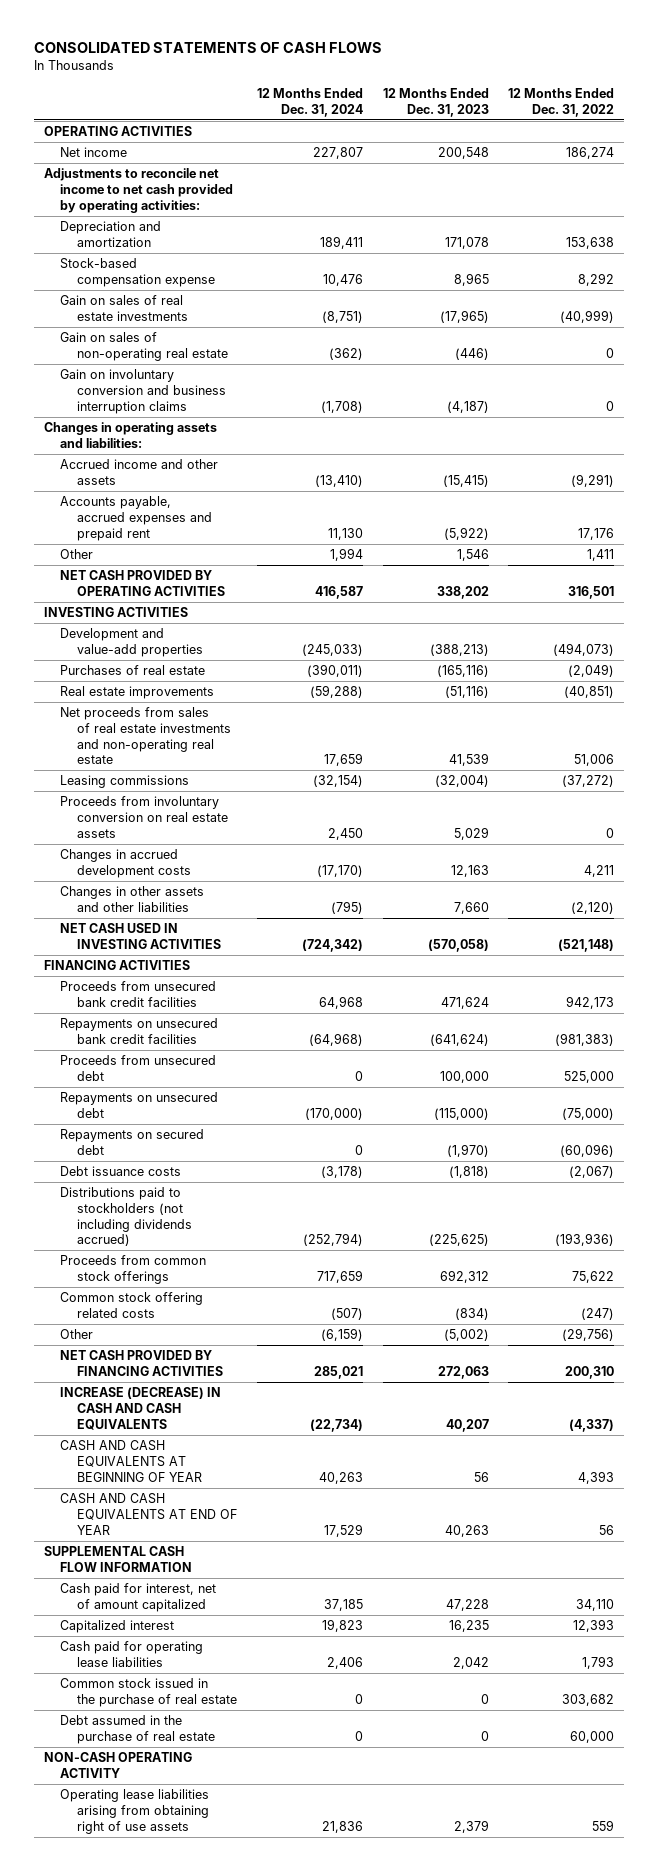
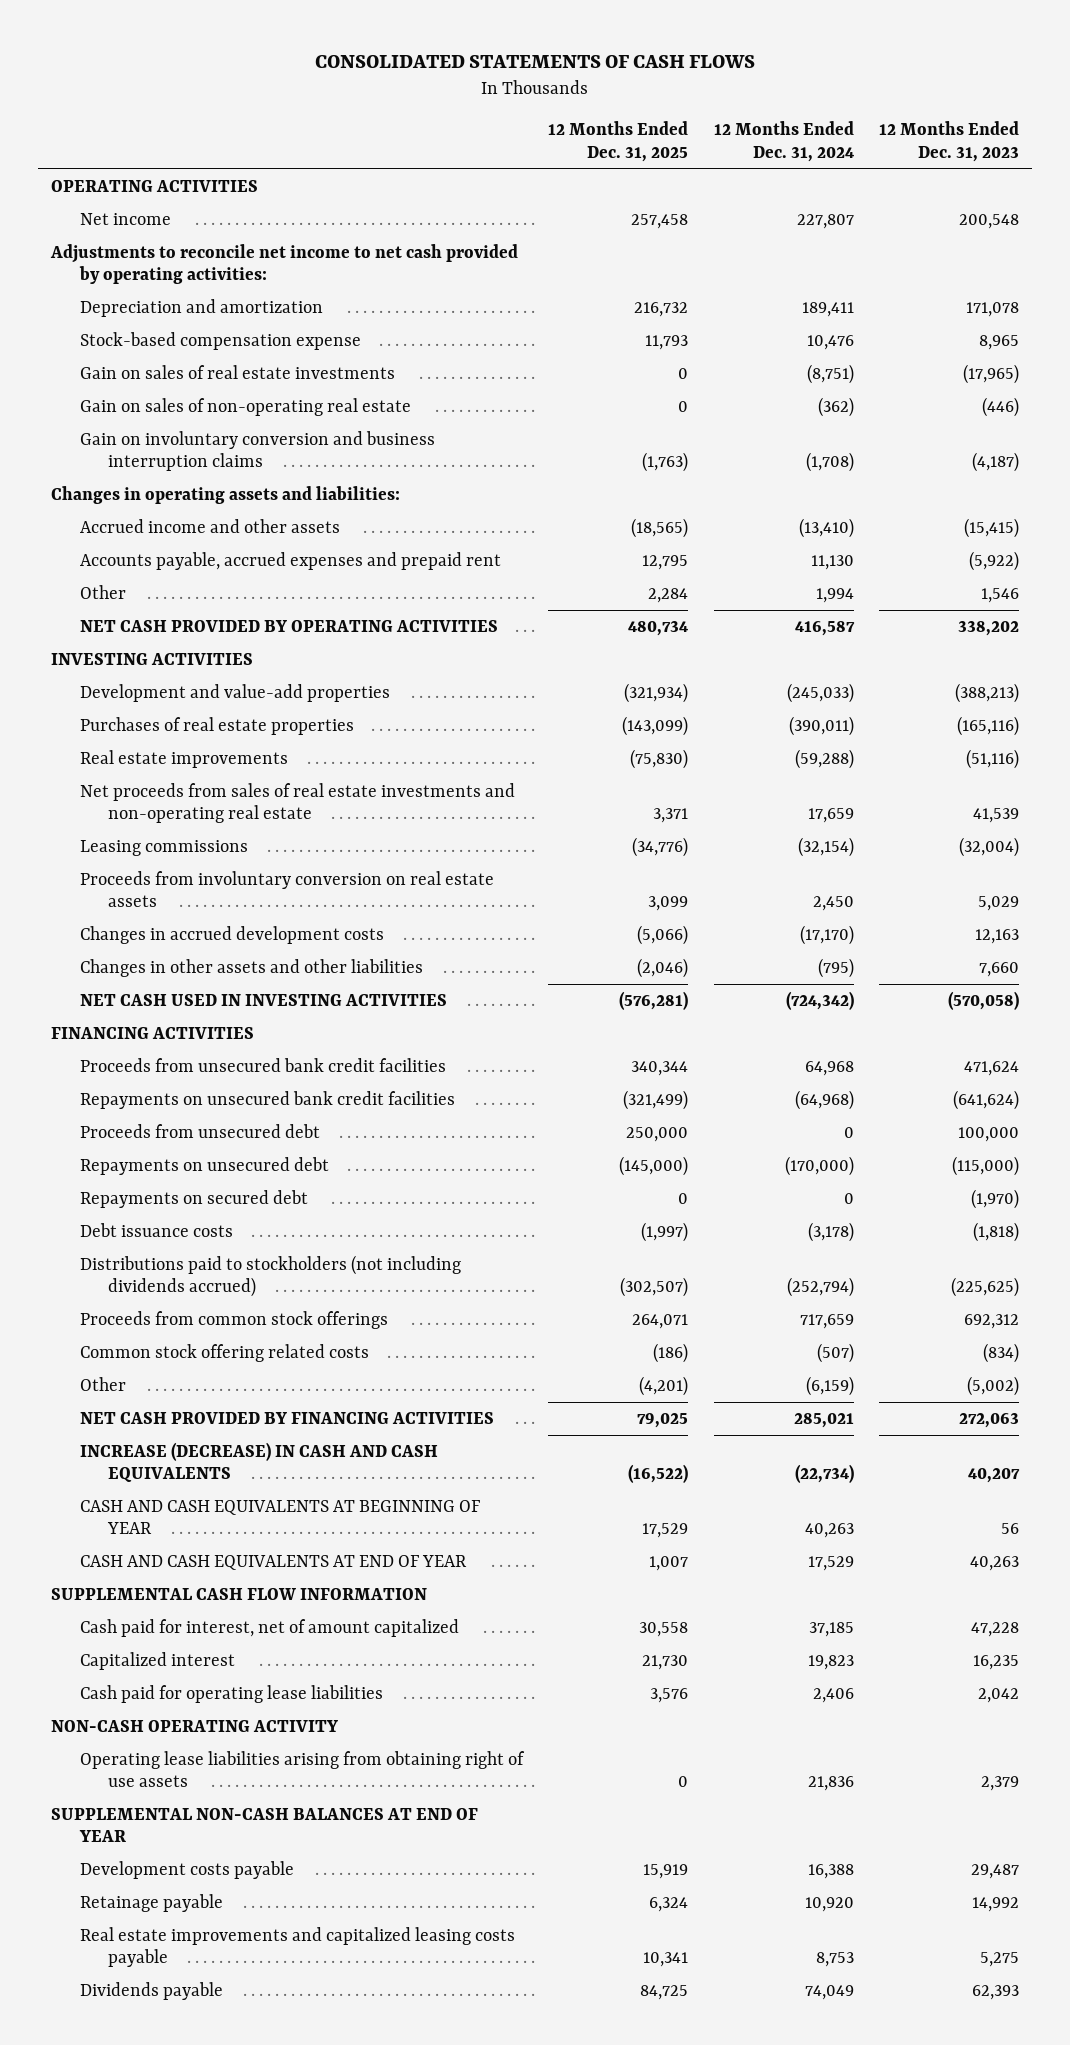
- | 12 Months Ended Dec. 31, 2024 | 12 Months Ended Dec. 31, 2023 | 12 Months Ended Dec. 31, 2022
+ | 12 Months Ended Dec. 31, 2025 | 12 Months Ended Dec. 31, 2024 | 12 Months Ended Dec. 31, 2023
- Purchases of real estate | (390,011) | (165,116) | (2,049)
+ Purchases of real estate properties | (143,099) | (390,011) | (165,116)
- Common stock issued in the purchase of real estate | 0 | 0 | 303,682
- Debt assumed in the purchase of real estate | 0 | 0 | 60,000
+ SUPPLEMENTAL NON-CASH BALANCES AT END OF YEAR
+ Development costs payable | 15,919 | 16,388 | 29,487
+ Retainage payable | 6,324 | 10,920 | 14,992
+ Real estate improvements and capitalized leasing costs payable | 10,341 | 8,753 | 5,275
+ Dividends payable | 84,725 | 74,049 | 62,393

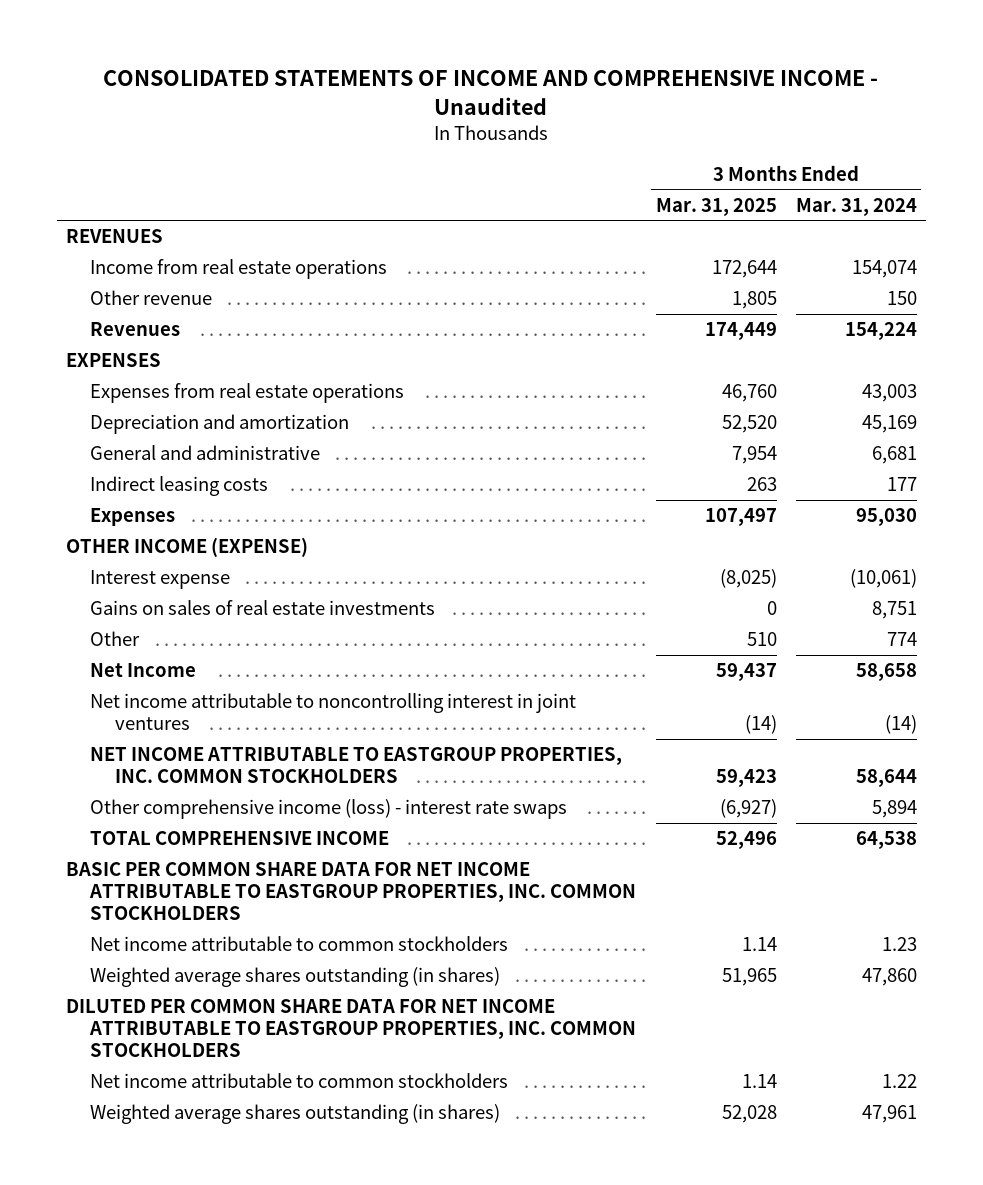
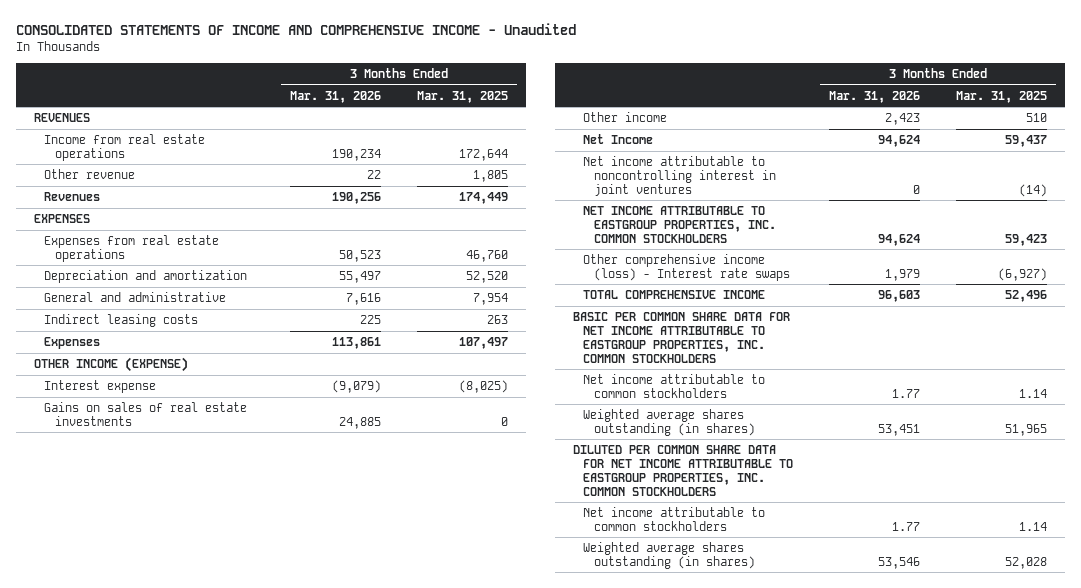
- | 3 Months Ended Mar. 31, 2025 | 3 Months Ended Mar. 31, 2024
+ | 3 Months Ended Mar. 31, 2026 | 3 Months Ended Mar. 31, 2025
- Other | 510 | 774
+ Other income | 2,423 | 510
- Other comprehensive income (loss) - interest rate swaps | (6,927) | 5,894
+ Other comprehensive income (loss) - Interest rate swaps | 1,979 | (6,927)

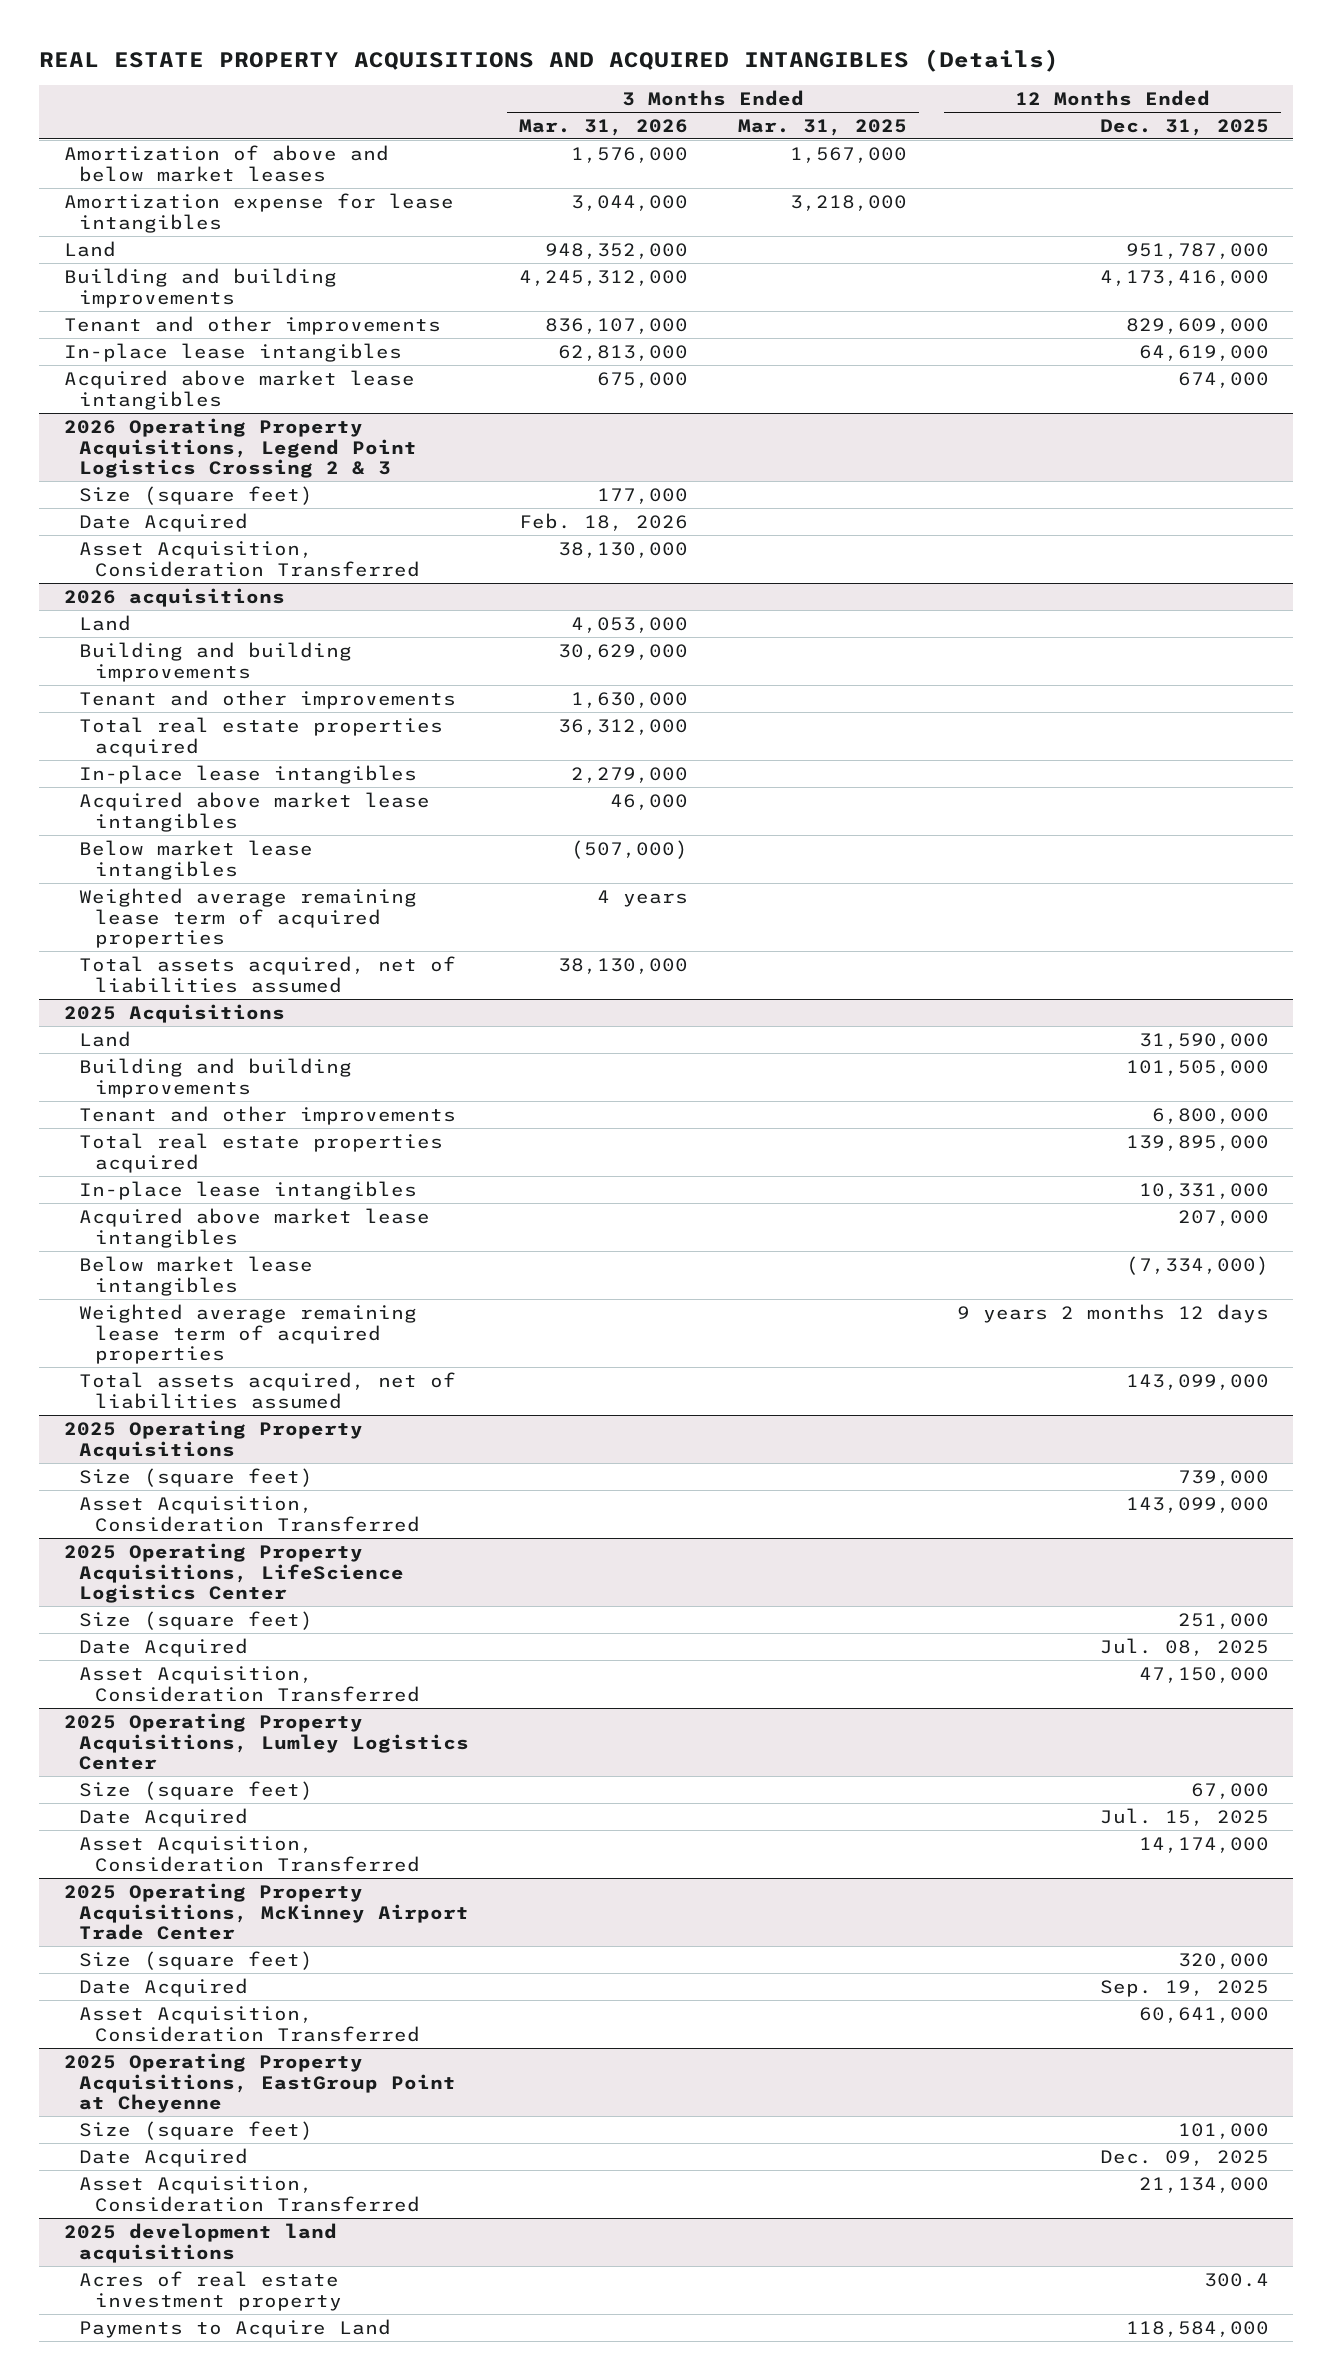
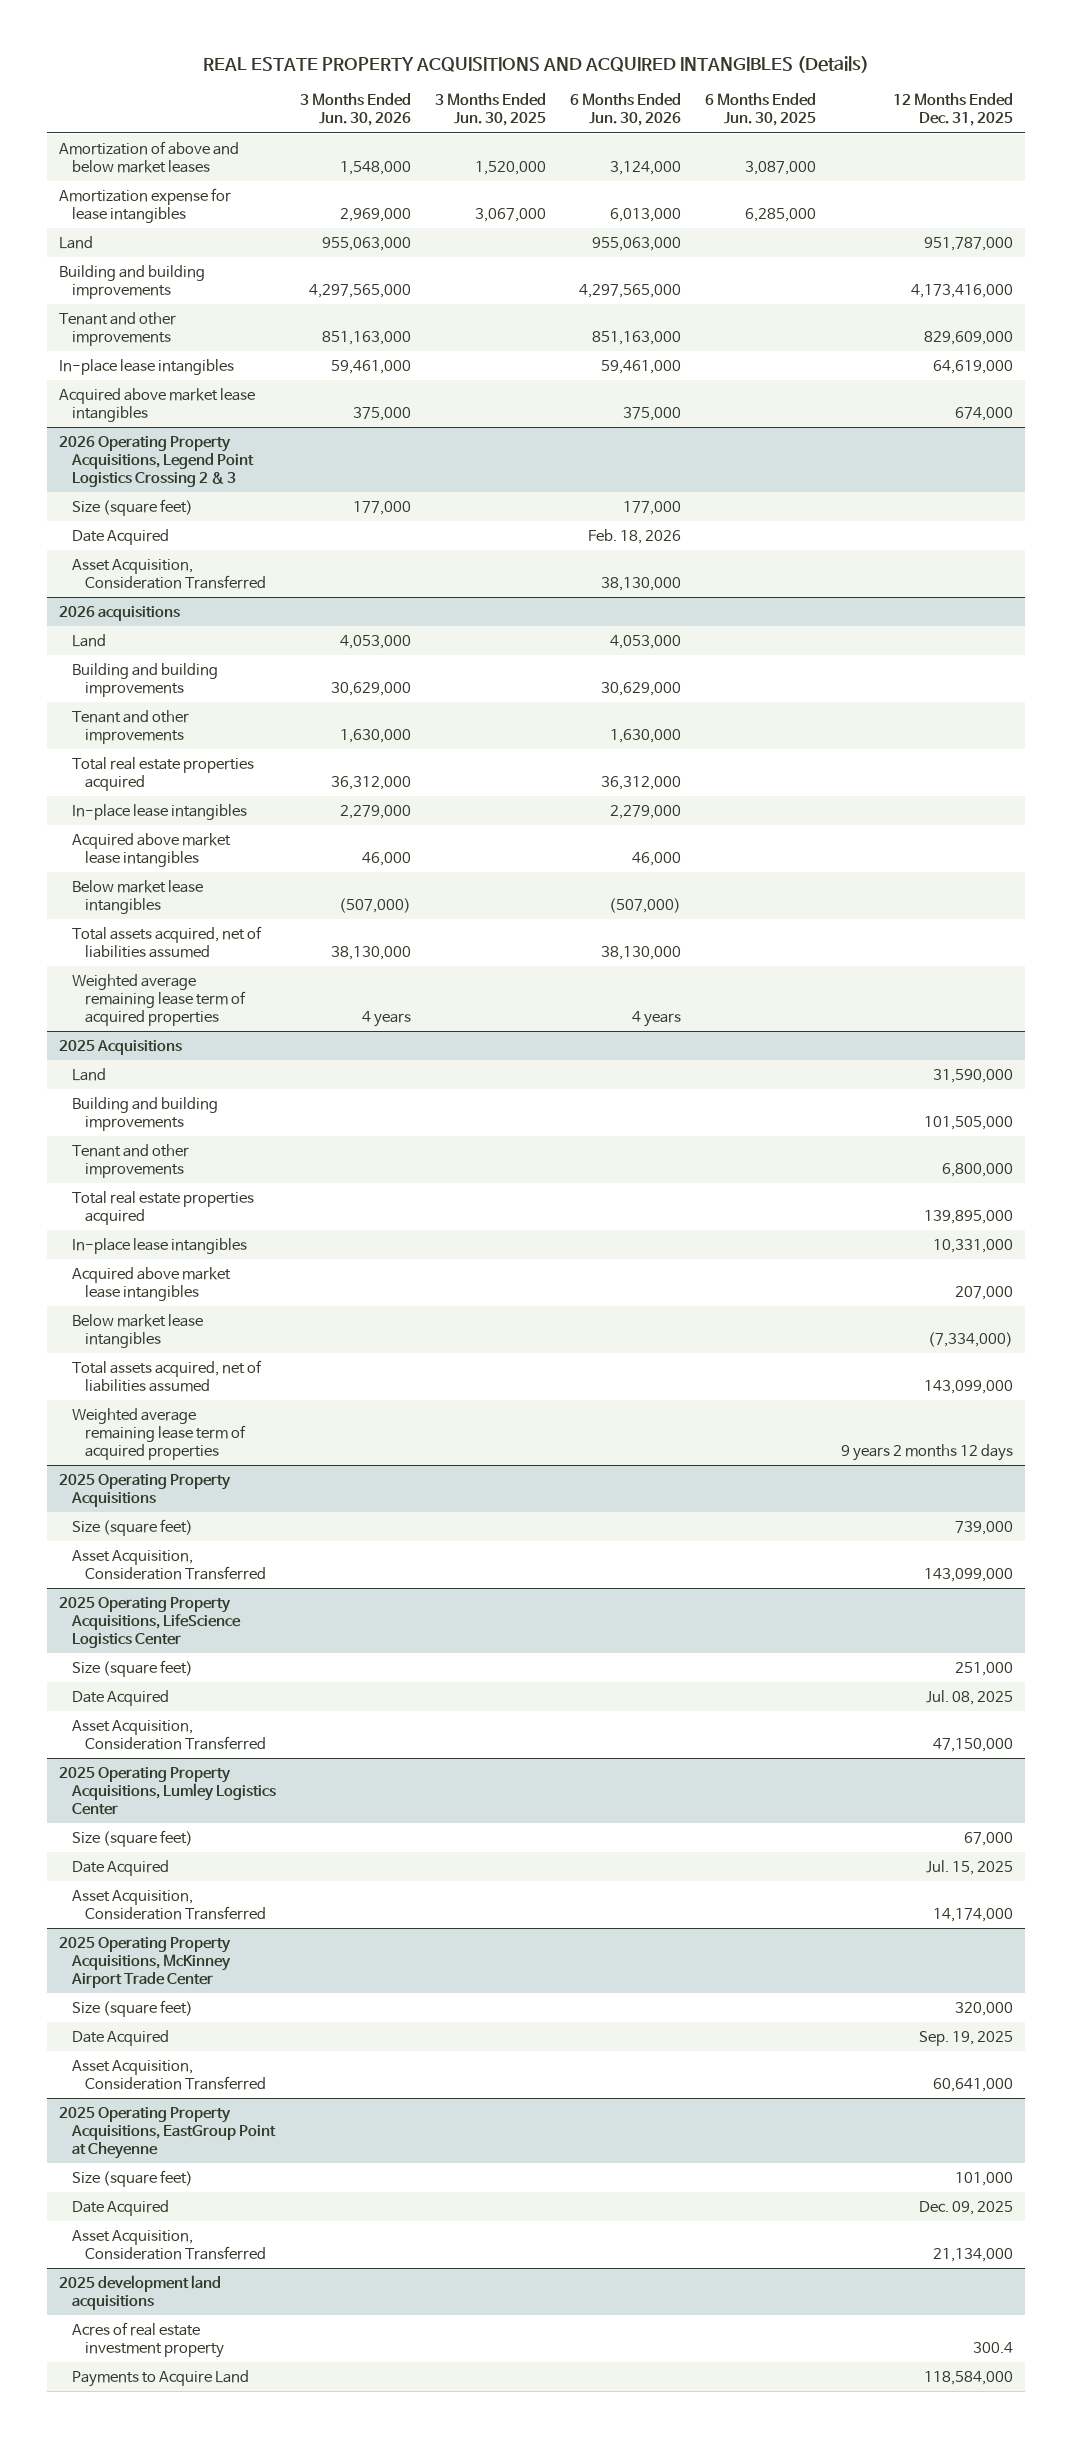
- | 3 Months Ended Mar. 31, 2026 | 3 Months Ended Mar. 31, 2025 | 12 Months Ended Dec. 31, 2025
+ | 3 Months Ended Jun. 30, 2026 | 3 Months Ended Jun. 30, 2025 | 6 Months Ended Jun. 30, 2026 | 6 Months Ended Jun. 30, 2025 | 12 Months Ended Dec. 31, 2025
@ 2026 acquisitions
moved down: Weighted average remaining lease term of acquired properties | 4 years | | 4 years | |
@ 2025 Acquisitions
moved down: Weighted average remaining lease term of acquired properties | | | | | 9 years 2 months 12 days

